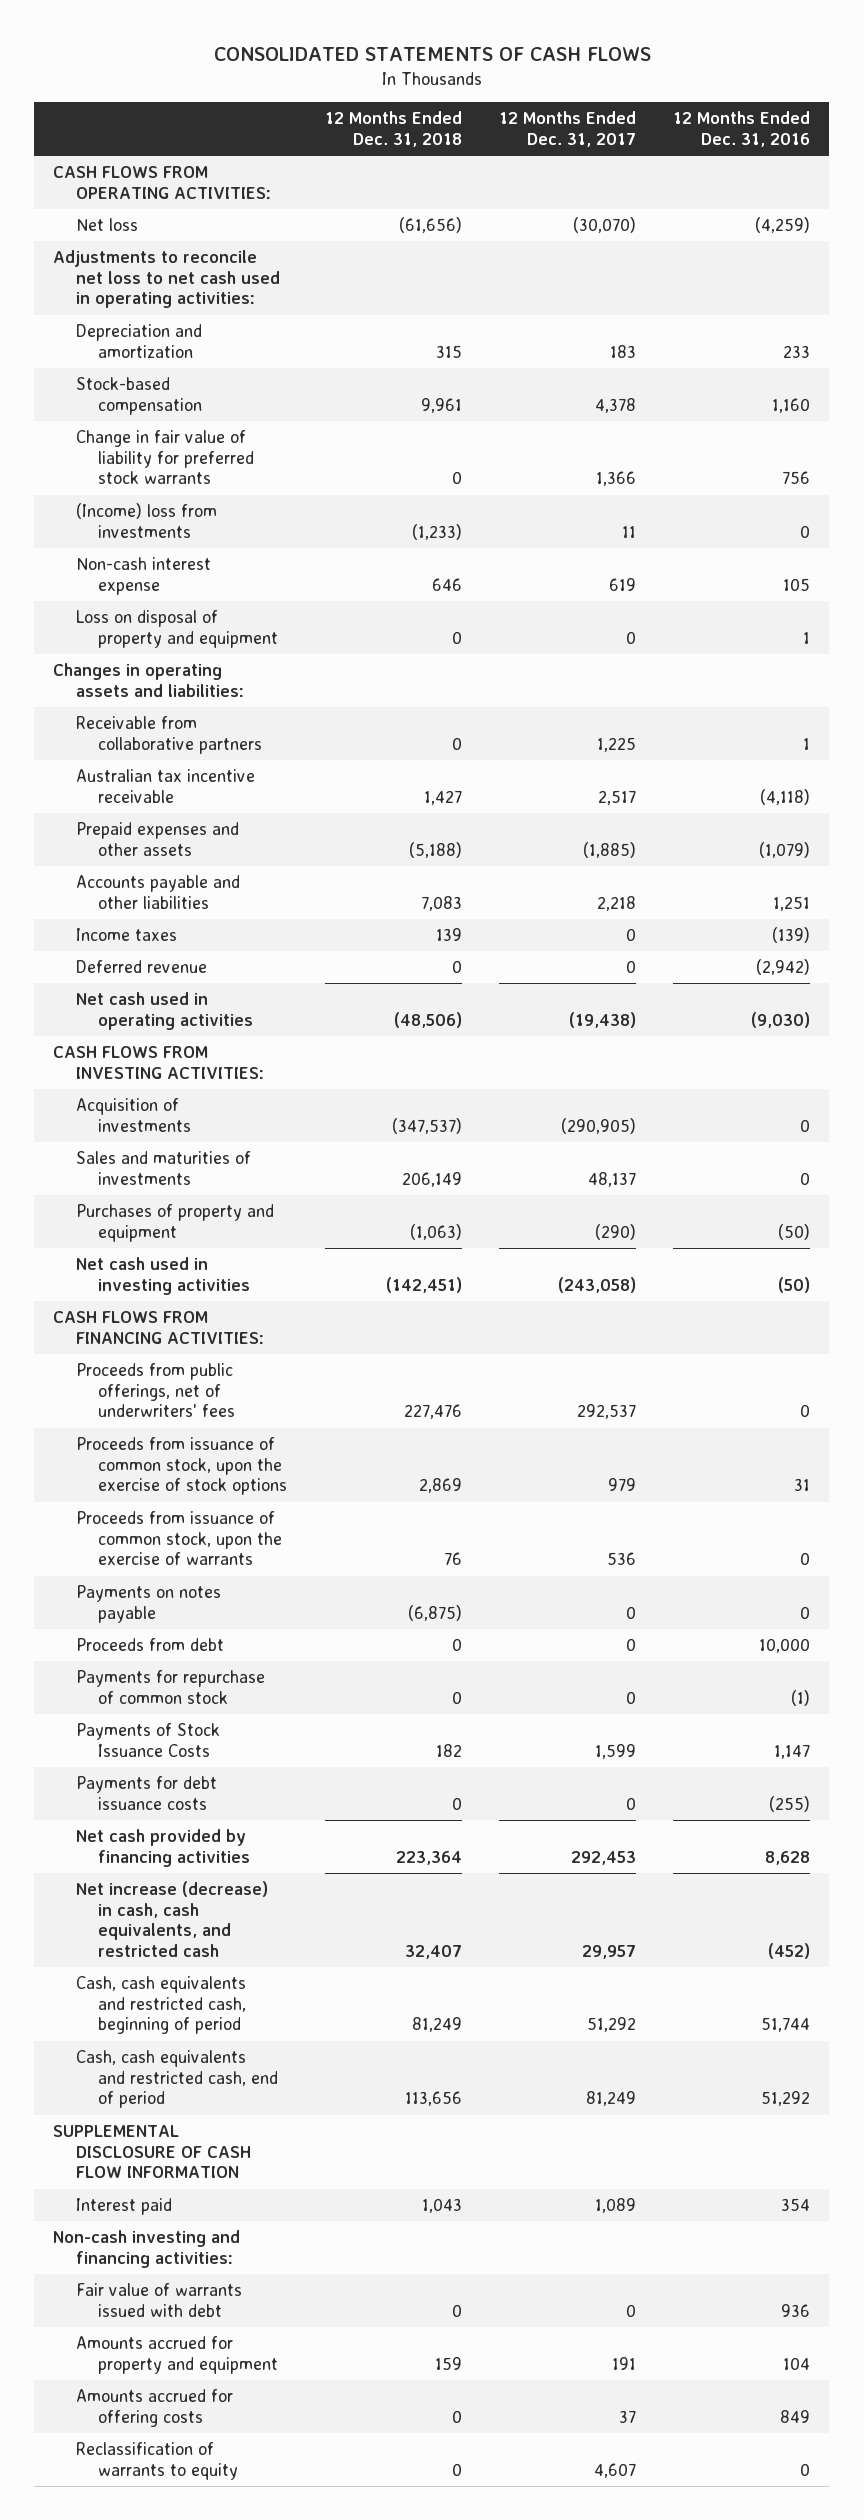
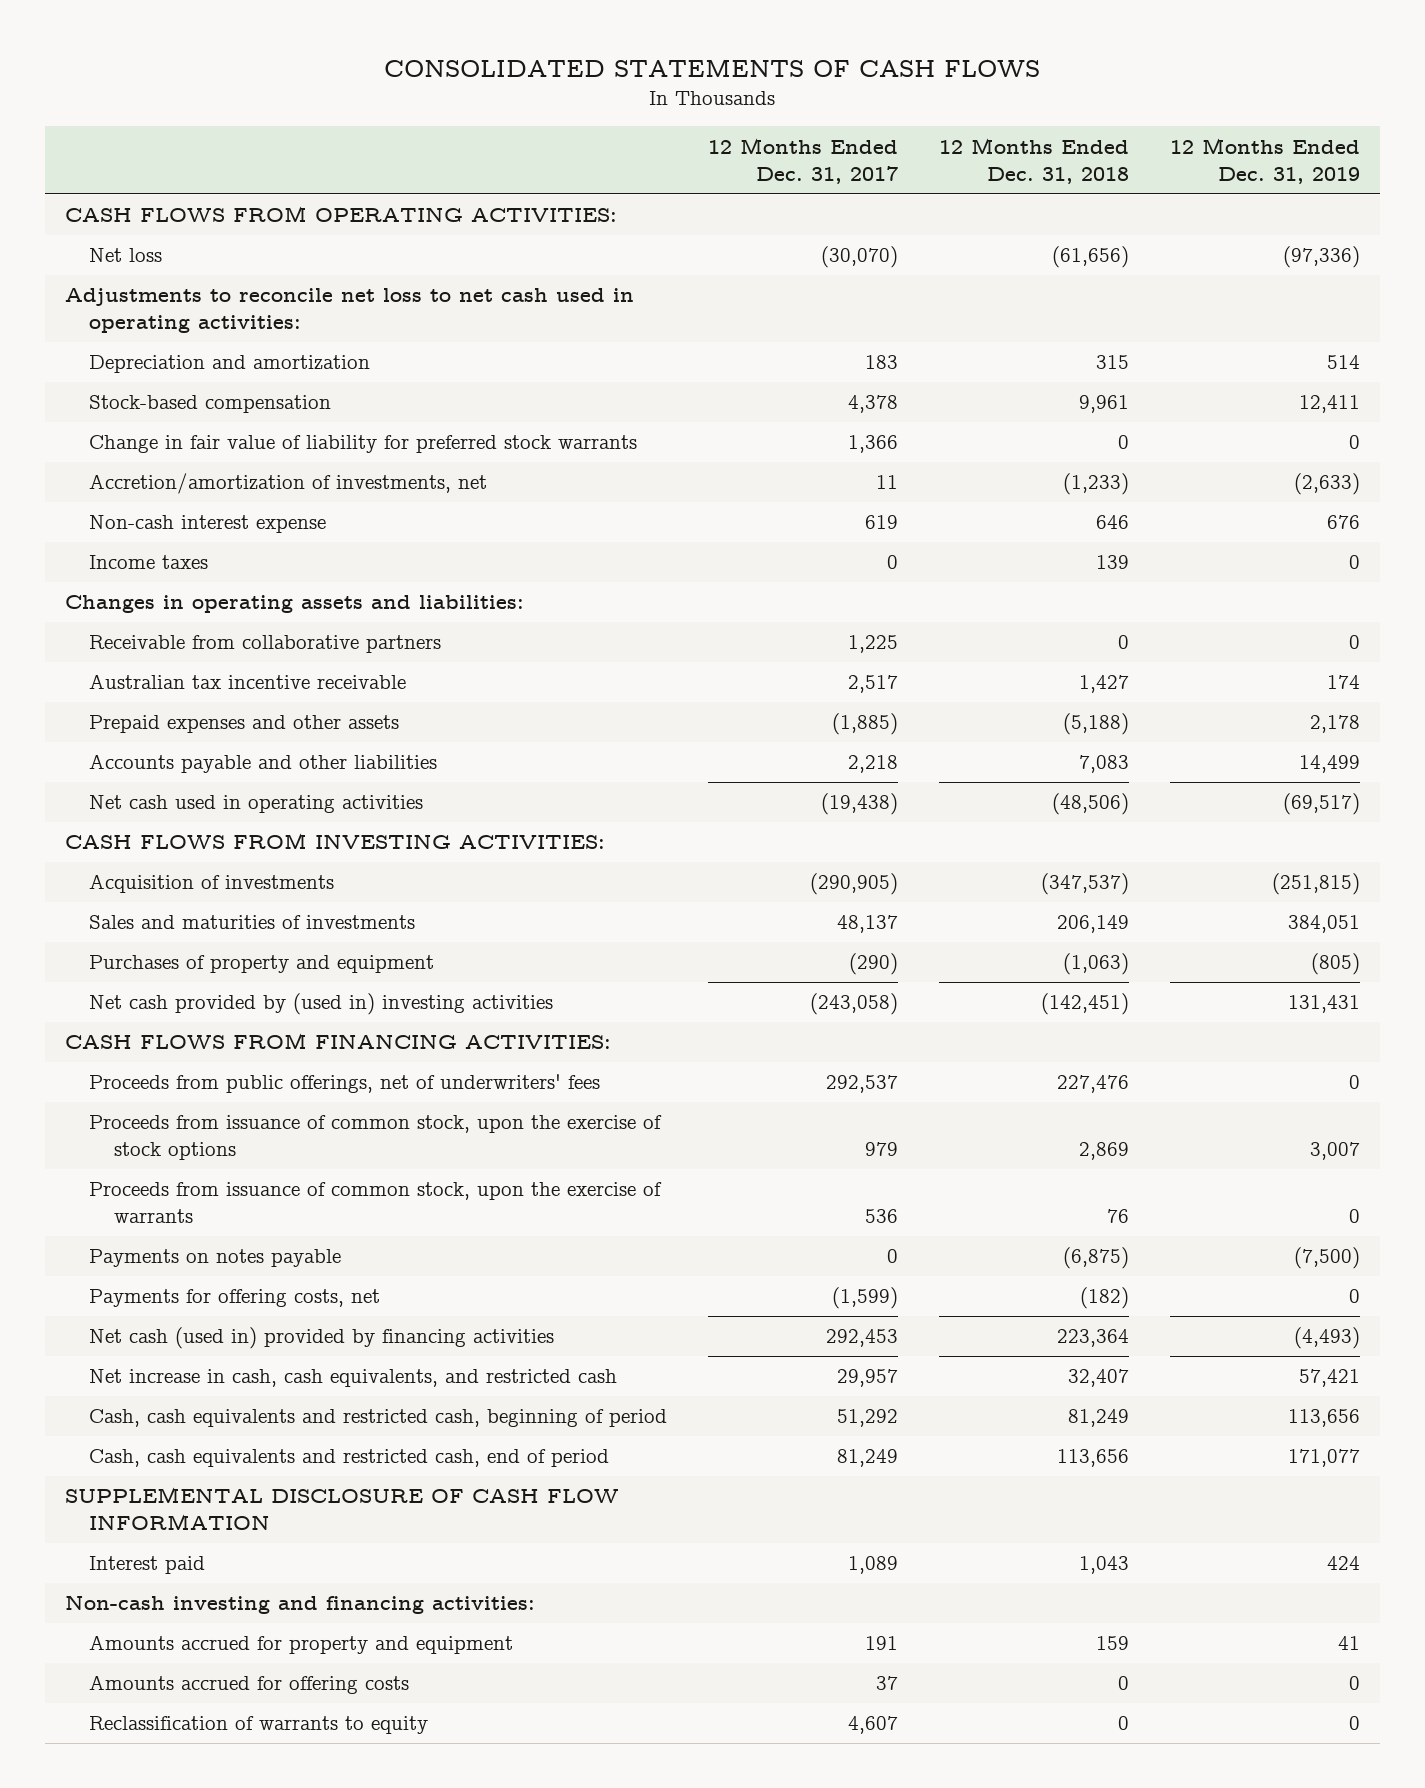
- | 12 Months Ended Dec. 31, 2018 | 12 Months Ended Dec. 31, 2017 | 12 Months Ended Dec. 31, 2016
+ | 12 Months Ended Dec. 31, 2017 | 12 Months Ended Dec. 31, 2018 | 12 Months Ended Dec. 31, 2019
- (Income) loss from investments | (1,233) | 11 | 0
+ Accretion/amortization of investments, net | 11 | (1,233) | (2,633)
- Loss on disposal of property and equipment | 0 | 0 | 1
moved up: Income taxes | 0 | 139 | 0
- Deferred revenue | 0 | 0 | (2,942)
- Net cash used in investing activities | (142,451) | (243,058) | (50)
+ Net cash provided by (used in) investing activities | (243,058) | (142,451) | 131,431
- Proceeds from debt | 0 | 0 | 10,000
- Payments for repurchase of common stock | 0 | 0 | (1)
- Payments of Stock Issuance Costs | 182 | 1,599 | 1,147
- Payments for debt issuance costs | 0 | 0 | (255)
- Net cash provided by financing activities | 223,364 | 292,453 | 8,628
- Net increase (decrease) in cash, cash equivalents, and restricted cash | 32,407 | 29,957 | (452)
+ Payments for offering costs, net | (1,599) | (182) | 0
+ Net cash (used in) provided by financing activities | 292,453 | 223,364 | (4,493)
+ Net increase in cash, cash equivalents, and restricted cash | 29,957 | 32,407 | 57,421
- Fair value of warrants issued with debt | 0 | 0 | 936

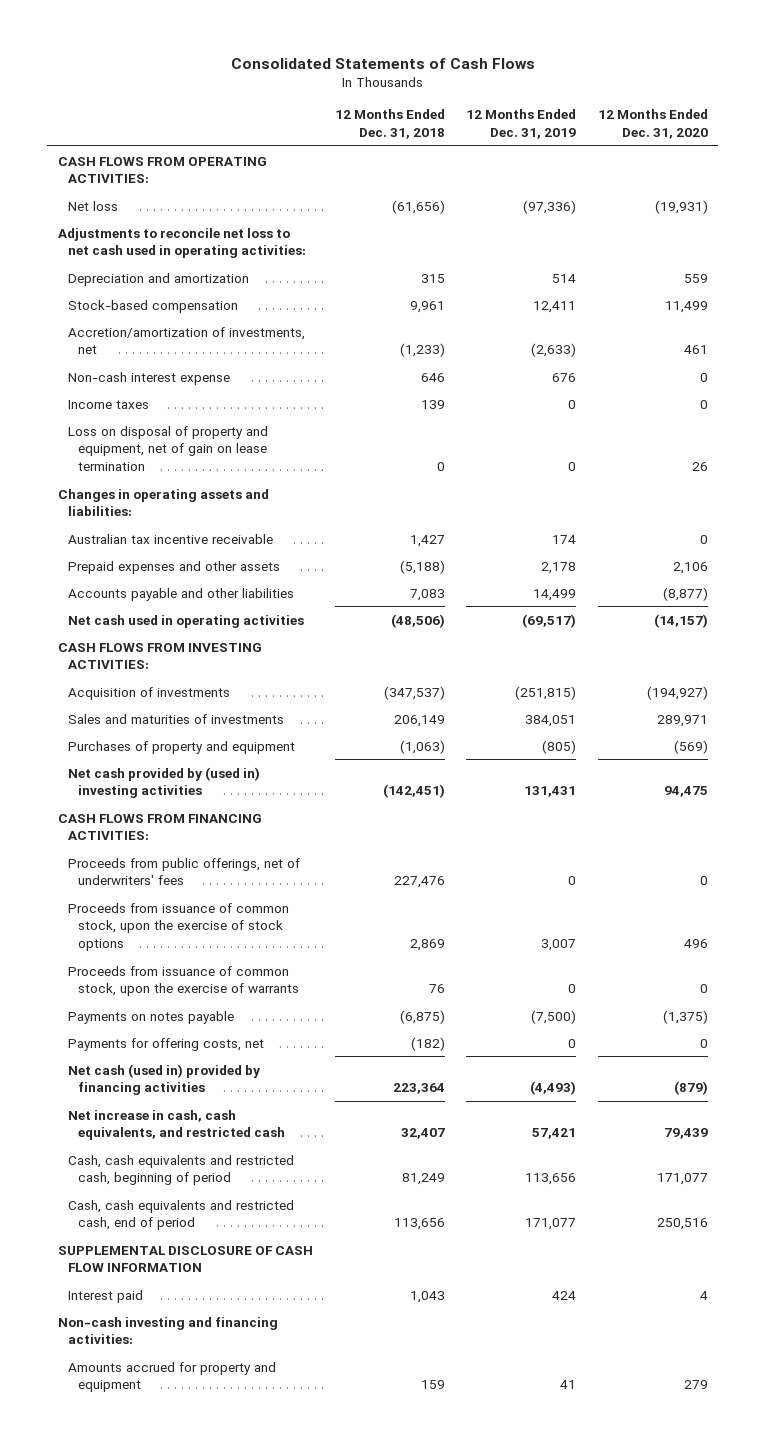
- CONSOLIDATED STATEMENTS OF CASH FLOWS
+ Consolidated Statements of Cash Flows
- | 12 Months Ended Dec. 31, 2017 | 12 Months Ended Dec. 31, 2018 | 12 Months Ended Dec. 31, 2019
+ | 12 Months Ended Dec. 31, 2018 | 12 Months Ended Dec. 31, 2019 | 12 Months Ended Dec. 31, 2020
- Change in fair value of liability for preferred stock warrants | 1,366 | 0 | 0
+ Loss on disposal of property and equipment, net of gain on lease termination | 0 | 0 | 26
- Receivable from collaborative partners | 1,225 | 0 | 0
- Amounts accrued for offering costs | 37 | 0 | 0
- Reclassification of warrants to equity | 4,607 | 0 | 0

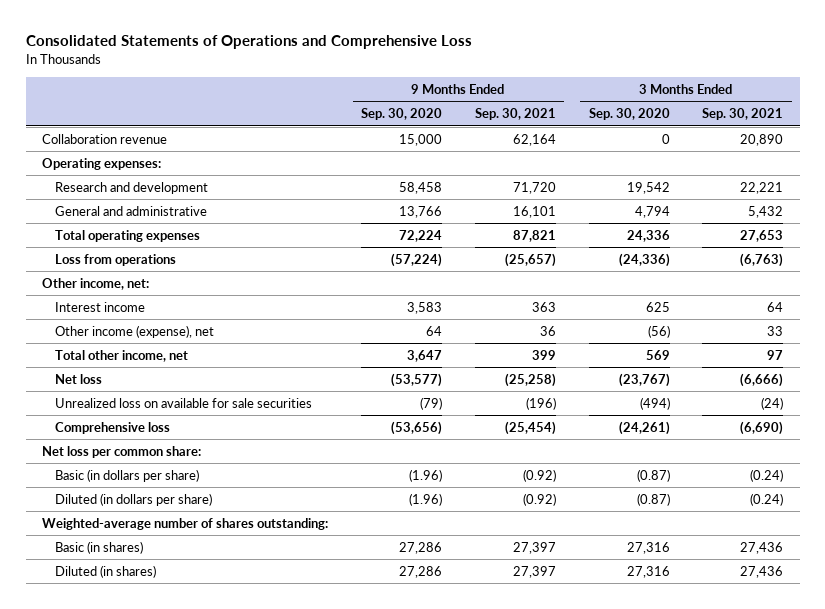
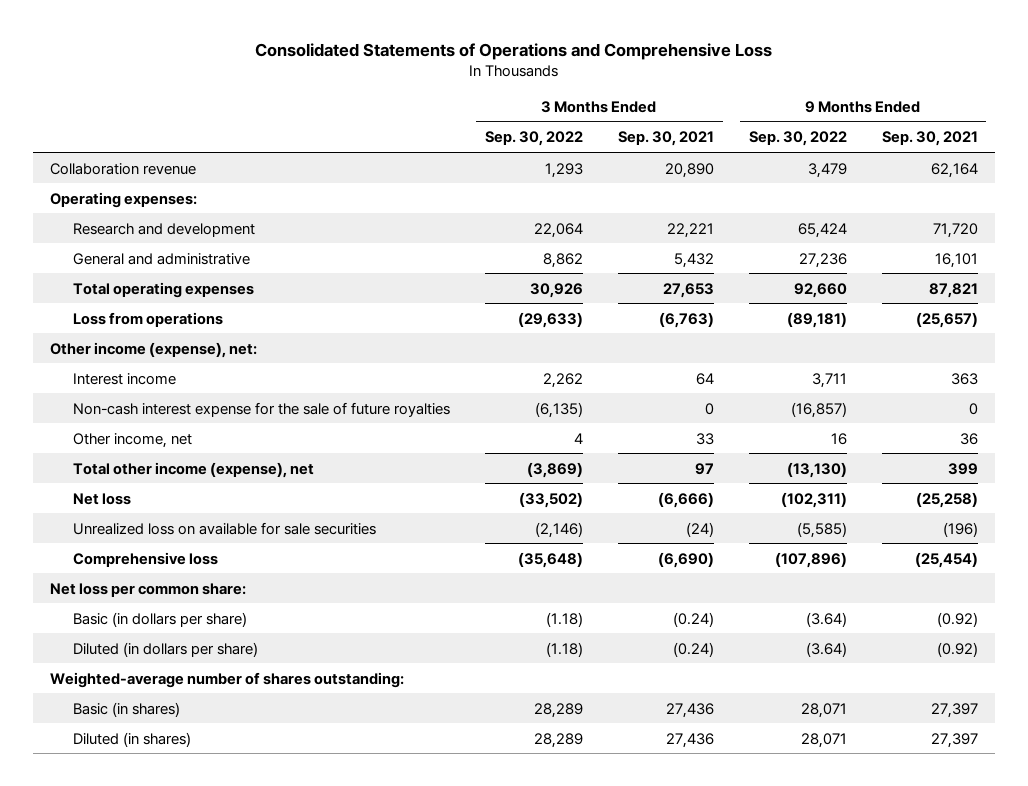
- | 9 Months Ended Sep. 30, 2020 | 9 Months Ended Sep. 30, 2021 | 3 Months Ended Sep. 30, 2020 | 3 Months Ended Sep. 30, 2021
+ | 3 Months Ended Sep. 30, 2022 | 3 Months Ended Sep. 30, 2021 | 9 Months Ended Sep. 30, 2022 | 9 Months Ended Sep. 30, 2021
- Other income, net:
+ Other income (expense), net:
- Other income (expense), net | 64 | 36 | (56) | 33
- Total other income, net | 3,647 | 399 | 569 | 97
+ Non-cash interest expense for the sale of future royalties | (6,135) | 0 | (16,857) | 0
+ Other income, net | 4 | 33 | 16 | 36
+ Total other income (expense), net | (3,869) | 97 | (13,130) | 399

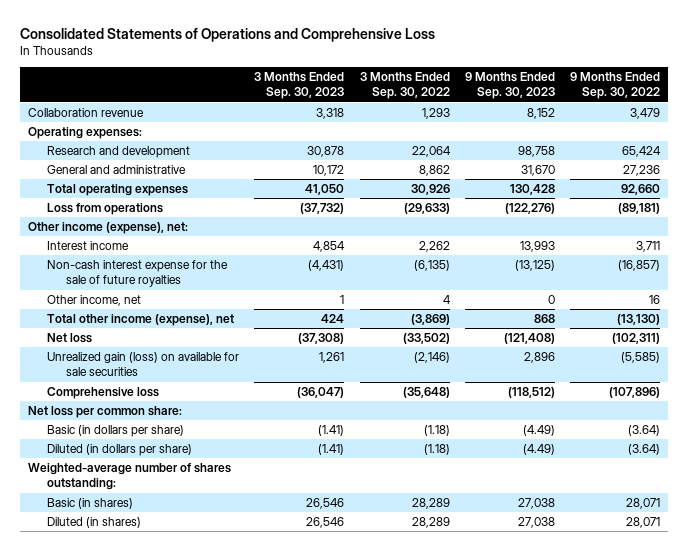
- | 3 Months Ended Sep. 30, 2022 | 3 Months Ended Sep. 30, 2021 | 9 Months Ended Sep. 30, 2022 | 9 Months Ended Sep. 30, 2021
+ | 3 Months Ended Sep. 30, 2023 | 3 Months Ended Sep. 30, 2022 | 9 Months Ended Sep. 30, 2023 | 9 Months Ended Sep. 30, 2022
- Unrealized loss on available for sale securities | (2,146) | (24) | (5,585) | (196)
+ Unrealized gain (loss) on available for sale securities | 1,261 | (2,146) | 2,896 | (5,585)

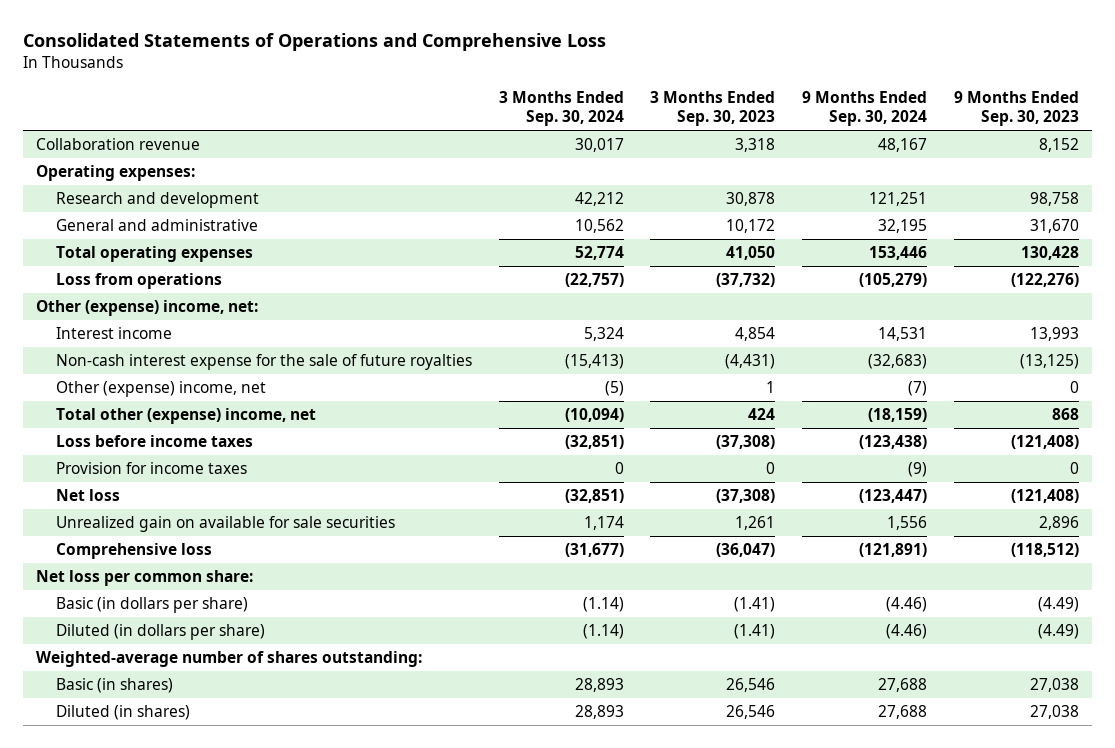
- | 3 Months Ended Sep. 30, 2023 | 3 Months Ended Sep. 30, 2022 | 9 Months Ended Sep. 30, 2023 | 9 Months Ended Sep. 30, 2022
+ | 3 Months Ended Sep. 30, 2024 | 3 Months Ended Sep. 30, 2023 | 9 Months Ended Sep. 30, 2024 | 9 Months Ended Sep. 30, 2023
- Other income (expense), net:
+ Other (expense) income, net:
- Other income, net | 1 | 4 | 0 | 16
- Total other income (expense), net | 424 | (3,869) | 868 | (13,130)
+ Other (expense) income, net | (5) | 1 | (7) | 0
+ Total other (expense) income, net | (10,094) | 424 | (18,159) | 868
+ Loss before income taxes | (32,851) | (37,308) | (123,438) | (121,408)
+ Provision for income taxes | 0 | 0 | (9) | 0
- Unrealized gain (loss) on available for sale securities | 1,261 | (2,146) | 2,896 | (5,585)
+ Unrealized gain on available for sale securities | 1,174 | 1,261 | 1,556 | 2,896

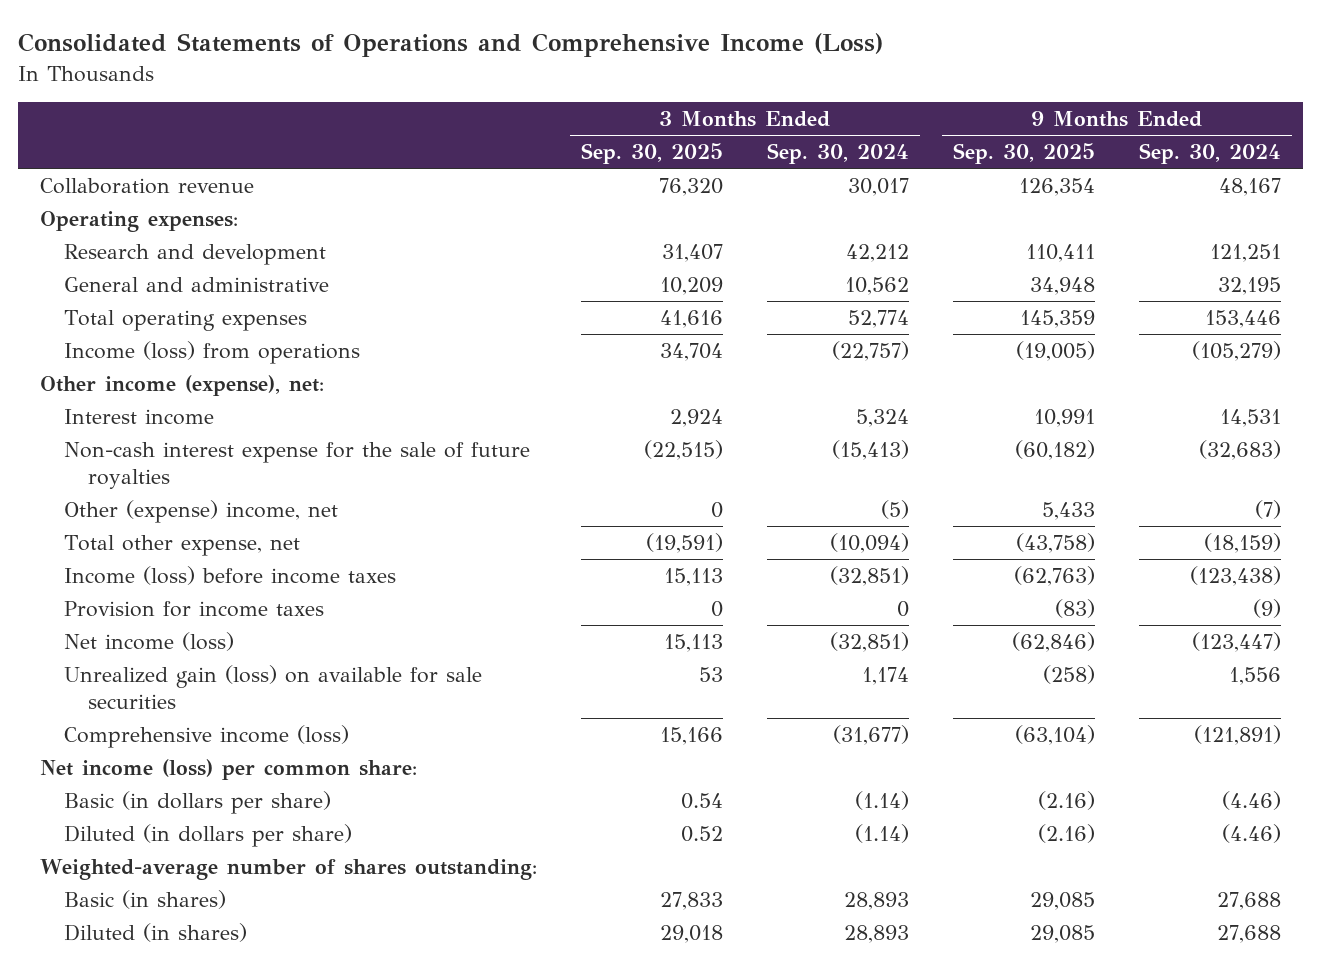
- Consolidated Statements of Operations and Comprehensive Loss
+ Consolidated Statements of Operations and Comprehensive Income (Loss)
- | 3 Months Ended Sep. 30, 2024 | 3 Months Ended Sep. 30, 2023 | 9 Months Ended Sep. 30, 2024 | 9 Months Ended Sep. 30, 2023
+ | 3 Months Ended Sep. 30, 2025 | 3 Months Ended Sep. 30, 2024 | 9 Months Ended Sep. 30, 2025 | 9 Months Ended Sep. 30, 2024
- Loss from operations | (22,757) | (37,732) | (105,279) | (122,276)
- Other (expense) income, net:
+ Income (loss) from operations | 34,704 | (22,757) | (19,005) | (105,279)
+ Other income (expense), net:
- Total other (expense) income, net | (10,094) | 424 | (18,159) | 868
- Loss before income taxes | (32,851) | (37,308) | (123,438) | (121,408)
+ Total other expense, net | (19,591) | (10,094) | (43,758) | (18,159)
+ Income (loss) before income taxes | 15,113 | (32,851) | (62,763) | (123,438)
- Net loss | (32,851) | (37,308) | (123,447) | (121,408)
- Unrealized gain on available for sale securities | 1,174 | 1,261 | 1,556 | 2,896
- Comprehensive loss | (31,677) | (36,047) | (121,891) | (118,512)
- Net loss per common share:
+ Net income (loss) | 15,113 | (32,851) | (62,846) | (123,447)
+ Unrealized gain (loss) on available for sale securities | 53 | 1,174 | (258) | 1,556
+ Comprehensive income (loss) | 15,166 | (31,677) | (63,104) | (121,891)
+ Net income (loss) per common share:

